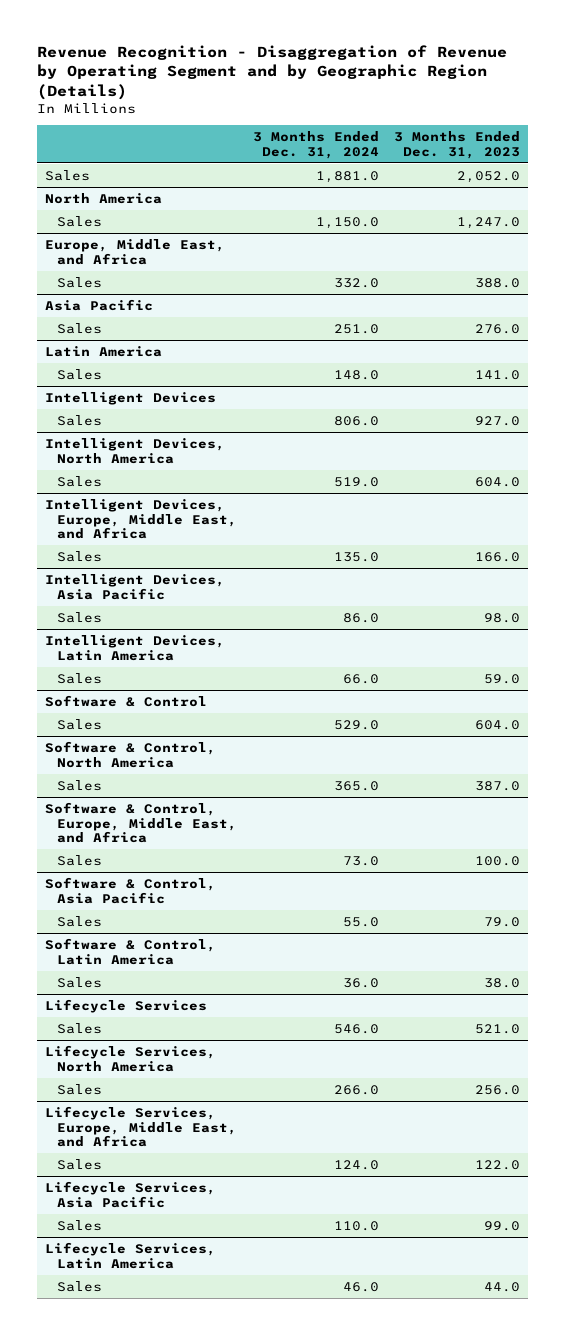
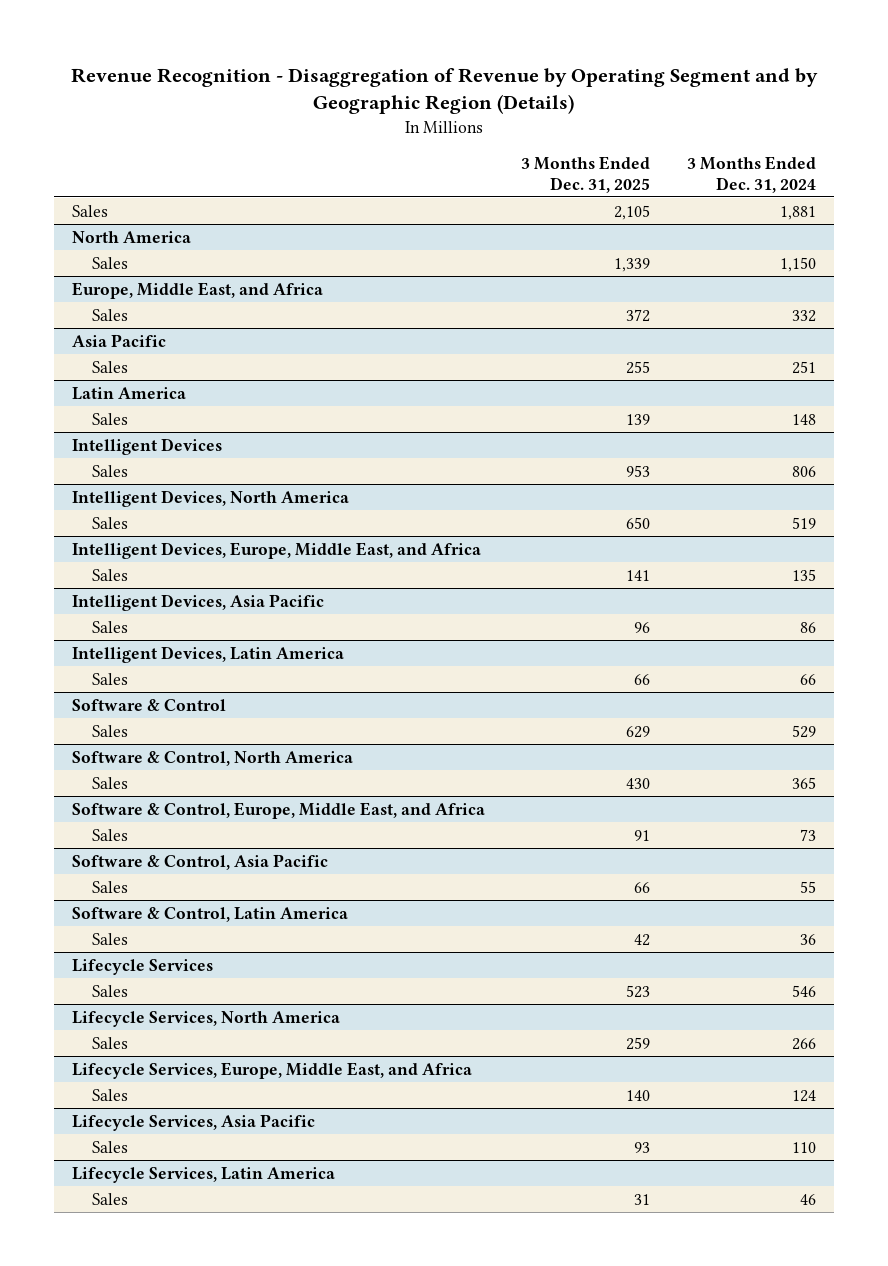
- | 3 Months Ended Dec. 31, 2024 | 3 Months Ended Dec. 31, 2023
+ | 3 Months Ended Dec. 31, 2025 | 3 Months Ended Dec. 31, 2024
- Sales | 1,881.0 | 2,052.0
+ Sales | 2,105 | 1,881
@ North America
- Sales | 1,150.0 | 1,247.0
+ Sales | 1,339 | 1,150
@ Europe, Middle East, and Africa
- Sales | 332.0 | 388.0
+ Sales | 372 | 332
@ Asia Pacific
- Sales | 251.0 | 276.0
+ Sales | 255 | 251
@ Latin America
- Sales | 148.0 | 141.0
+ Sales | 139 | 148
@ Intelligent Devices
- Sales | 806.0 | 927.0
+ Sales | 953 | 806
@ Intelligent Devices, North America
- Sales | 519.0 | 604.0
+ Sales | 650 | 519
@ Intelligent Devices, Europe, Middle East, and Africa
- Sales | 135.0 | 166.0
+ Sales | 141 | 135
@ Intelligent Devices, Asia Pacific
- Sales | 86.0 | 98.0
+ Sales | 96 | 86
@ Intelligent Devices, Latin America
- Sales | 66.0 | 59.0
+ Sales | 66 | 66
@ Software & Control
- Sales | 529.0 | 604.0
+ Sales | 629 | 529
@ Software & Control, North America
- Sales | 365.0 | 387.0
+ Sales | 430 | 365
@ Software & Control, Europe, Middle East, and Africa
- Sales | 73.0 | 100.0
+ Sales | 91 | 73
@ Software & Control, Asia Pacific
- Sales | 55.0 | 79.0
+ Sales | 66 | 55
@ Software & Control, Latin America
- Sales | 36.0 | 38.0
+ Sales | 42 | 36
@ Lifecycle Services
- Sales | 546.0 | 521.0
+ Sales | 523 | 546
@ Lifecycle Services, North America
- Sales | 266.0 | 256.0
+ Sales | 259 | 266
@ Lifecycle Services, Europe, Middle East, and Africa
- Sales | 124.0 | 122.0
+ Sales | 140 | 124
@ Lifecycle Services, Asia Pacific
- Sales | 110.0 | 99.0
+ Sales | 93 | 110
@ Lifecycle Services, Latin America
- Sales | 46.0 | 44.0
+ Sales | 31 | 46

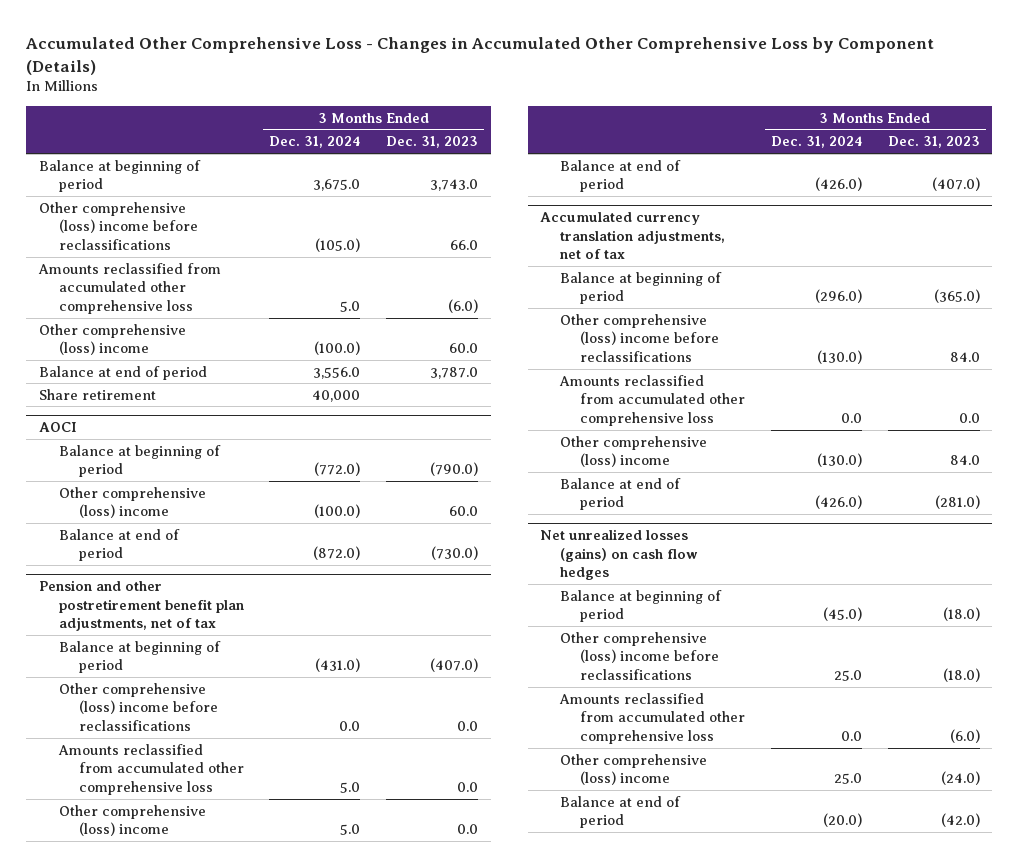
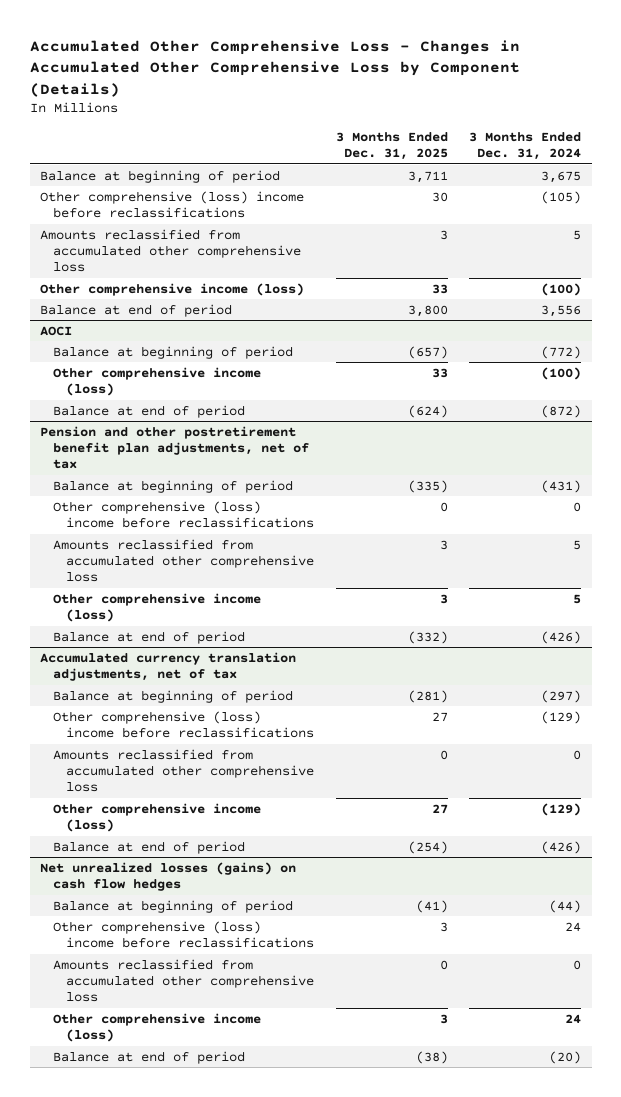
- | 3 Months Ended Dec. 31, 2024 | 3 Months Ended Dec. 31, 2023
+ | 3 Months Ended Dec. 31, 2025 | 3 Months Ended Dec. 31, 2024
- Balance at beginning of period | 3,675.0 | 3,743.0
- Other comprehensive (loss) income before reclassifications | (105.0) | 66.0
- Amounts reclassified from accumulated other comprehensive loss | 5.0 | (6.0)
- Other comprehensive (loss) income | (100.0) | 60.0
- Balance at end of period | 3,556.0 | 3,787.0
- Share retirement | 40,000 |
+ Balance at beginning of period | 3,711 | 3,675
+ Other comprehensive (loss) income before reclassifications | 30 | (105)
+ Amounts reclassified from accumulated other comprehensive loss | 3 | 5
+ Other comprehensive income (loss) | 33 | (100)
+ Balance at end of period | 3,800 | 3,556
@ AOCI
- Balance at beginning of period | (772.0) | (790.0)
- Other comprehensive (loss) income | (100.0) | 60.0
- Balance at end of period | (872.0) | (730.0)
+ Balance at beginning of period | (657) | (772)
+ Other comprehensive income (loss) | 33 | (100)
+ Balance at end of period | (624) | (872)
@ Pension and other postretirement benefit plan adjustments, net of tax
- Balance at beginning of period | (431.0) | (407.0)
- Other comprehensive (loss) income before reclassifications | 0.0 | 0.0
- Amounts reclassified from accumulated other comprehensive loss | 5.0 | 0.0
- Other comprehensive (loss) income | 5.0 | 0.0
- Balance at end of period | (426.0) | (407.0)
+ Balance at beginning of period | (335) | (431)
+ Other comprehensive (loss) income before reclassifications | 0 | 0
+ Amounts reclassified from accumulated other comprehensive loss | 3 | 5
+ Other comprehensive income (loss) | 3 | 5
+ Balance at end of period | (332) | (426)
@ Accumulated currency translation adjustments, net of tax
- Balance at beginning of period | (296.0) | (365.0)
- Other comprehensive (loss) income before reclassifications | (130.0) | 84.0
- Amounts reclassified from accumulated other comprehensive loss | 0.0 | 0.0
- Other comprehensive (loss) income | (130.0) | 84.0
- Balance at end of period | (426.0) | (281.0)
+ Balance at beginning of period | (281) | (297)
+ Other comprehensive (loss) income before reclassifications | 27 | (129)
+ Amounts reclassified from accumulated other comprehensive loss | 0 | 0
+ Other comprehensive income (loss) | 27 | (129)
+ Balance at end of period | (254) | (426)
@ Net unrealized losses (gains) on cash flow hedges
- Balance at beginning of period | (45.0) | (18.0)
- Other comprehensive (loss) income before reclassifications | 25.0 | (18.0)
- Amounts reclassified from accumulated other comprehensive loss | 0.0 | (6.0)
- Other comprehensive (loss) income | 25.0 | (24.0)
- Balance at end of period | (20.0) | (42.0)
+ Balance at beginning of period | (41) | (44)
+ Other comprehensive (loss) income before reclassifications | 3 | 24
+ Amounts reclassified from accumulated other comprehensive loss | 0 | 0
+ Other comprehensive income (loss) | 3 | 24
+ Balance at end of period | (38) | (20)

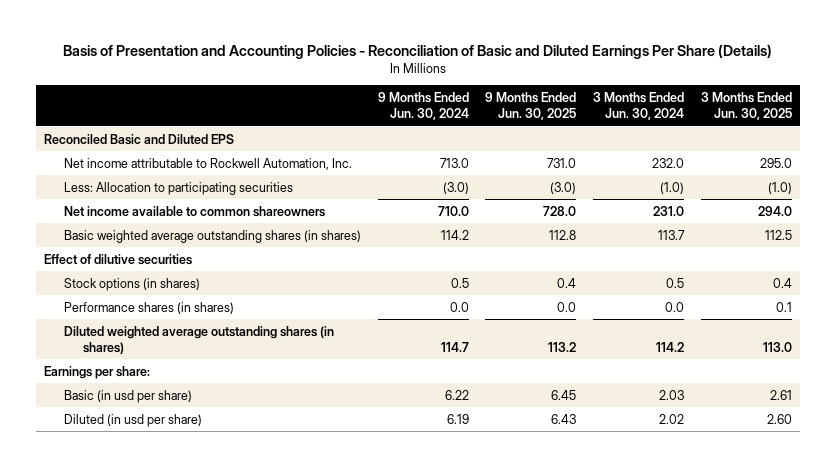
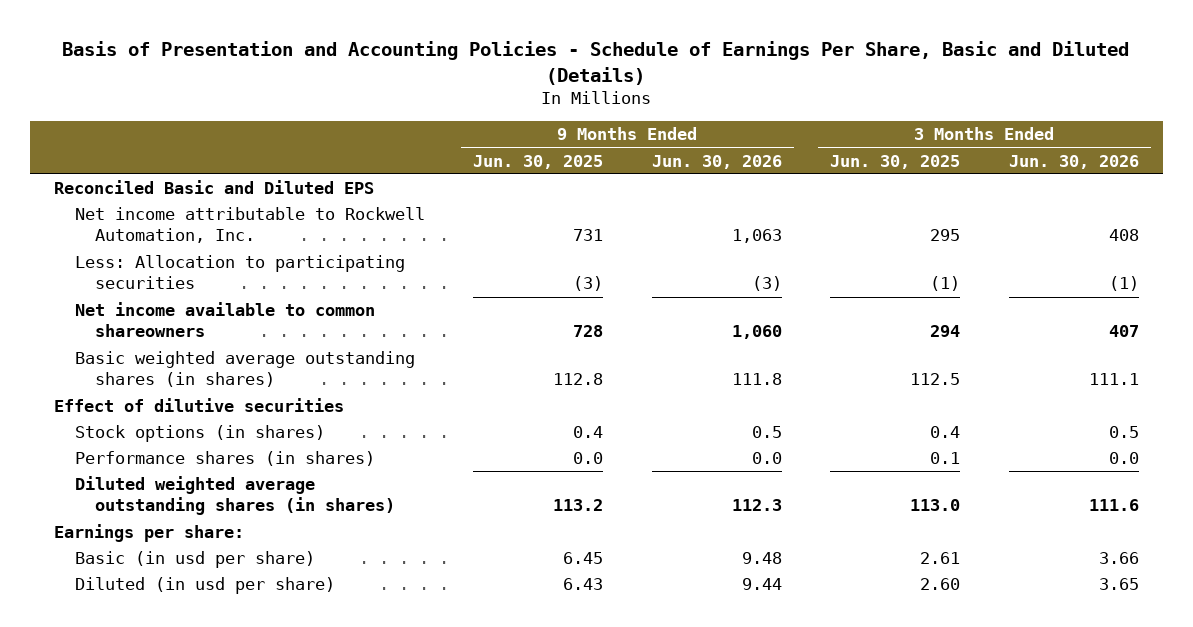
- Basis of Presentation and Accounting Policies - Reconciliation of Basic and Diluted Earnings Per Share (Details)
+ Basis of Presentation and Accounting Policies - Schedule of Earnings Per Share, Basic and Diluted (Details)
- | 9 Months Ended Jun. 30, 2024 | 9 Months Ended Jun. 30, 2025 | 3 Months Ended Jun. 30, 2024 | 3 Months Ended Jun. 30, 2025
+ | 9 Months Ended Jun. 30, 2025 | 9 Months Ended Jun. 30, 2026 | 3 Months Ended Jun. 30, 2025 | 3 Months Ended Jun. 30, 2026
- Net income attributable to Rockwell Automation, Inc. | 713.0 | 731.0 | 232.0 | 295.0
- Less: Allocation to participating securities | (3.0) | (3.0) | (1.0) | (1.0)
- Net income available to common shareowners | 710.0 | 728.0 | 231.0 | 294.0
+ Net income attributable to Rockwell Automation, Inc. | 731 | 1,063 | 295 | 408
+ Less: Allocation to participating securities | (3) | (3) | (1) | (1)
+ Net income available to common shareowners | 728 | 1,060 | 294 | 407

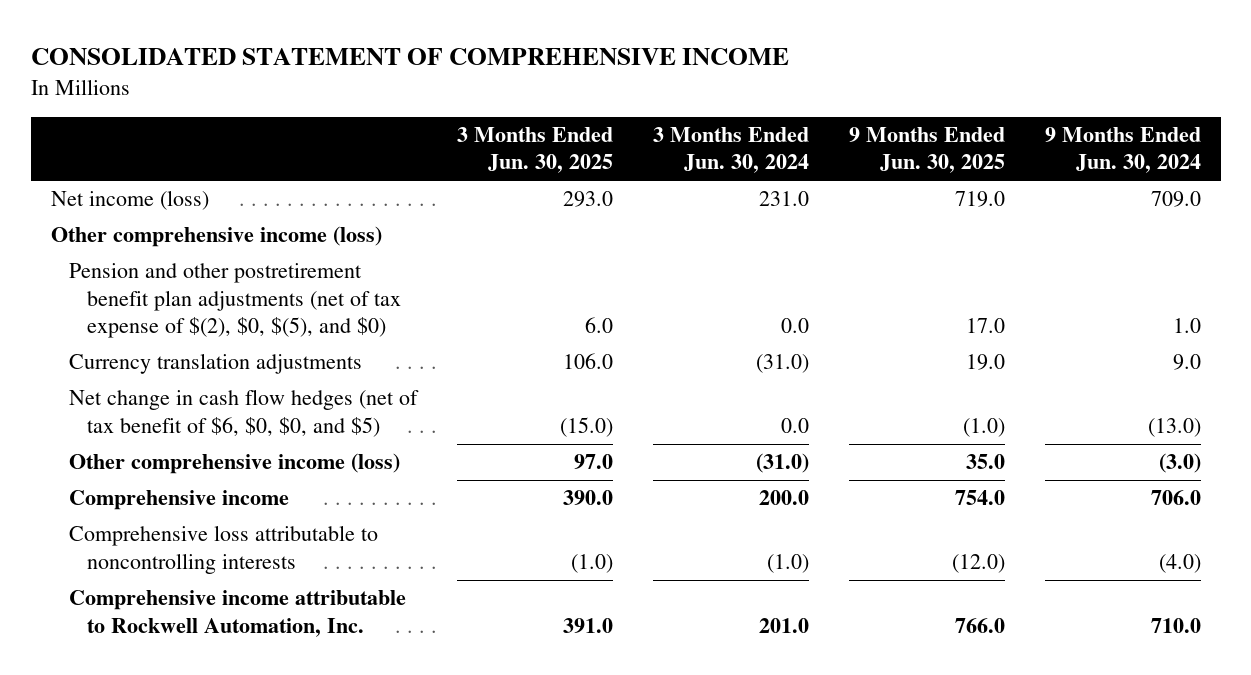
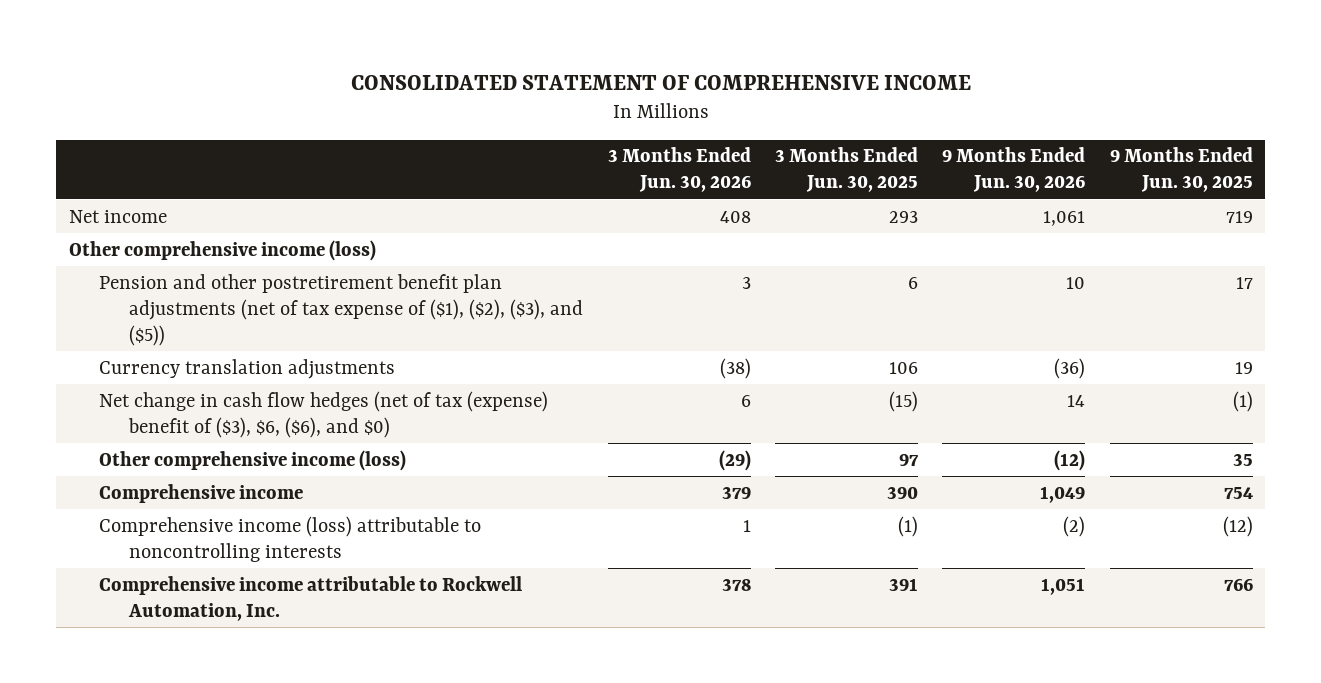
- | 3 Months Ended Jun. 30, 2025 | 3 Months Ended Jun. 30, 2024 | 9 Months Ended Jun. 30, 2025 | 9 Months Ended Jun. 30, 2024
+ | 3 Months Ended Jun. 30, 2026 | 3 Months Ended Jun. 30, 2025 | 9 Months Ended Jun. 30, 2026 | 9 Months Ended Jun. 30, 2025
- Net income (loss) | 293.0 | 231.0 | 719.0 | 709.0
+ Net income | 408 | 293 | 1,061 | 719
- Pension and other postretirement benefit plan adjustments (net of tax expense of $(2), $0, $(5), and $0) | 6.0 | 0.0 | 17.0 | 1.0
- Currency translation adjustments | 106.0 | (31.0) | 19.0 | 9.0
- Net change in cash flow hedges (net of tax benefit of $6, $0, $0, and $5) | (15.0) | 0.0 | (1.0) | (13.0)
- Other comprehensive income (loss) | 97.0 | (31.0) | 35.0 | (3.0)
- Comprehensive income | 390.0 | 200.0 | 754.0 | 706.0
- Comprehensive loss attributable to noncontrolling interests | (1.0) | (1.0) | (12.0) | (4.0)
- Comprehensive income attributable to Rockwell Automation, Inc. | 391.0 | 201.0 | 766.0 | 710.0
+ Pension and other postretirement benefit plan adjustments (net of tax expense of ($1), ($2), ($3), and ($5)) | 3 | 6 | 10 | 17
+ Currency translation adjustments | (38) | 106 | (36) | 19
+ Net change in cash flow hedges (net of tax (expense) benefit of ($3), $6, ($6), and $0) | 6 | (15) | 14 | (1)
+ Other comprehensive income (loss) | (29) | 97 | (12) | 35
+ Comprehensive income | 379 | 390 | 1,049 | 754
+ Comprehensive income (loss) attributable to noncontrolling interests | 1 | (1) | (2) | (12)
+ Comprehensive income attributable to Rockwell Automation, Inc. | 378 | 391 | 1,051 | 766

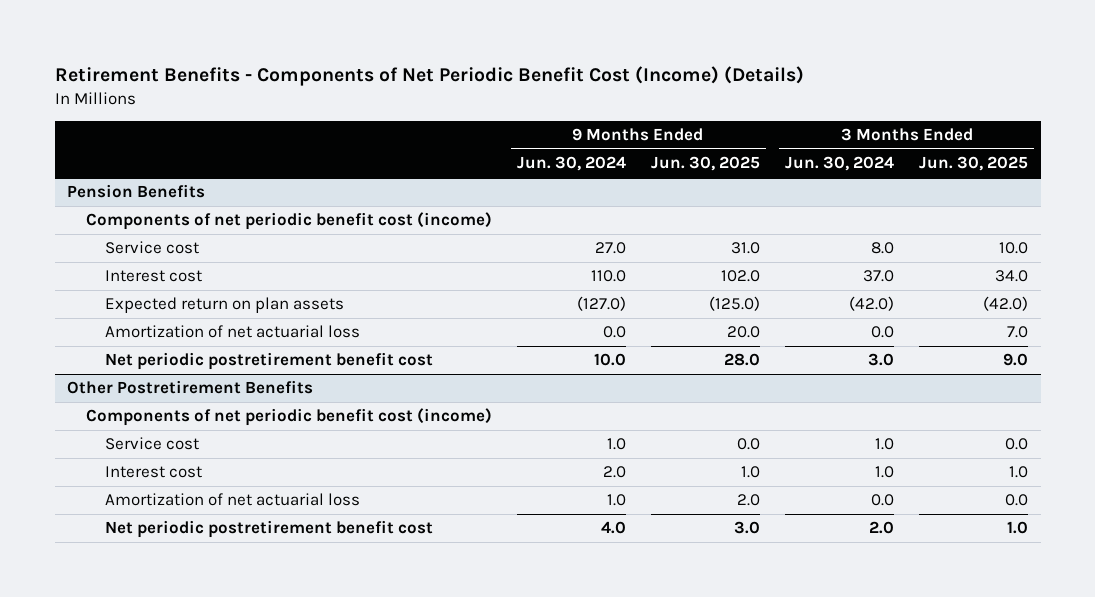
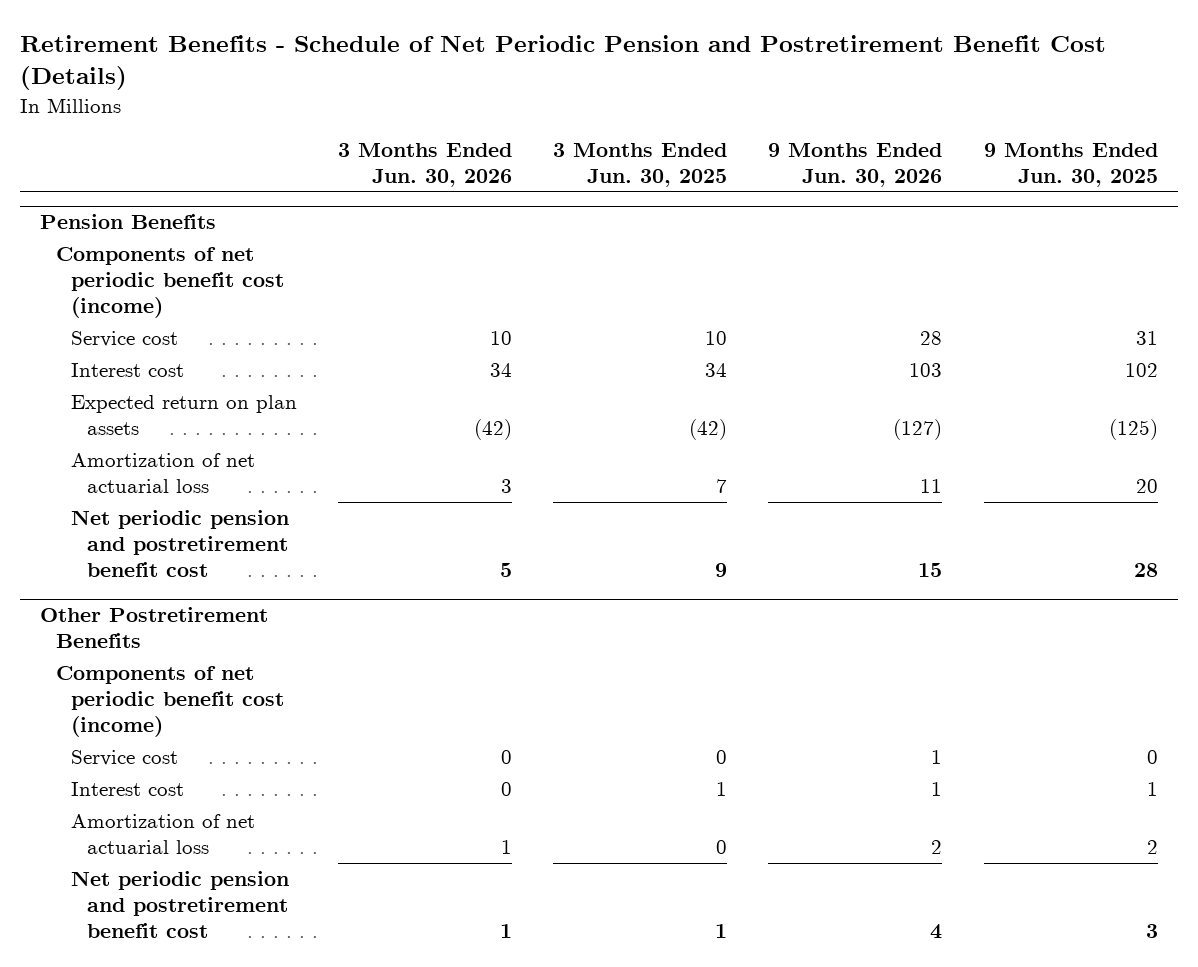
- Retirement Benefits - Components of Net Periodic Benefit Cost (Income) (Details)
+ Retirement Benefits - Schedule of Net Periodic Pension and Postretirement Benefit Cost (Details)
- | 9 Months Ended Jun. 30, 2024 | 9 Months Ended Jun. 30, 2025 | 3 Months Ended Jun. 30, 2024 | 3 Months Ended Jun. 30, 2025
+ | 3 Months Ended Jun. 30, 2026 | 3 Months Ended Jun. 30, 2025 | 9 Months Ended Jun. 30, 2026 | 9 Months Ended Jun. 30, 2025
@ Pension Benefits
- Service cost | 27.0 | 31.0 | 8.0 | 10.0
- Interest cost | 110.0 | 102.0 | 37.0 | 34.0
- Expected return on plan assets | (127.0) | (125.0) | (42.0) | (42.0)
- Amortization of net actuarial loss | 0.0 | 20.0 | 0.0 | 7.0
- Net periodic postretirement benefit cost | 10.0 | 28.0 | 3.0 | 9.0
+ Service cost | 10 | 10 | 28 | 31
+ Interest cost | 34 | 34 | 103 | 102
+ Expected return on plan assets | (42) | (42) | (127) | (125)
+ Amortization of net actuarial loss | 3 | 7 | 11 | 20
+ Net periodic pension and postretirement benefit cost | 5 | 9 | 15 | 28
@ Other Postretirement Benefits
- Service cost | 1.0 | 0.0 | 1.0 | 0.0
- Interest cost | 2.0 | 1.0 | 1.0 | 1.0
- Amortization of net actuarial loss | 1.0 | 2.0 | 0.0 | 0.0
- Net periodic postretirement benefit cost | 4.0 | 3.0 | 2.0 | 1.0
+ Service cost | 0 | 0 | 1 | 0
+ Interest cost | 0 | 1 | 1 | 1
+ Amortization of net actuarial loss | 1 | 0 | 2 | 2
+ Net periodic pension and postretirement benefit cost | 1 | 1 | 4 | 3

